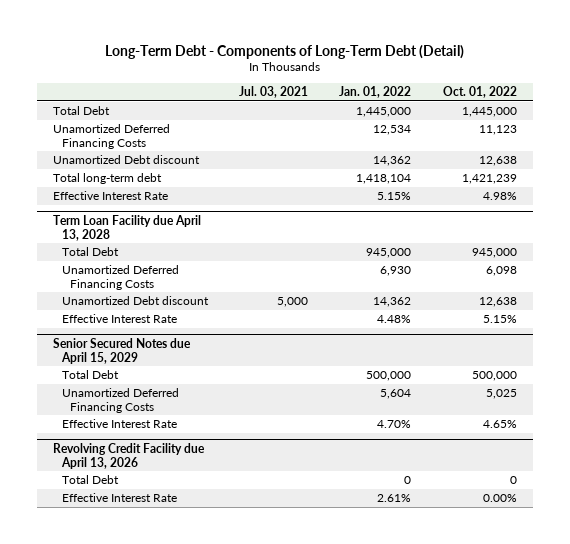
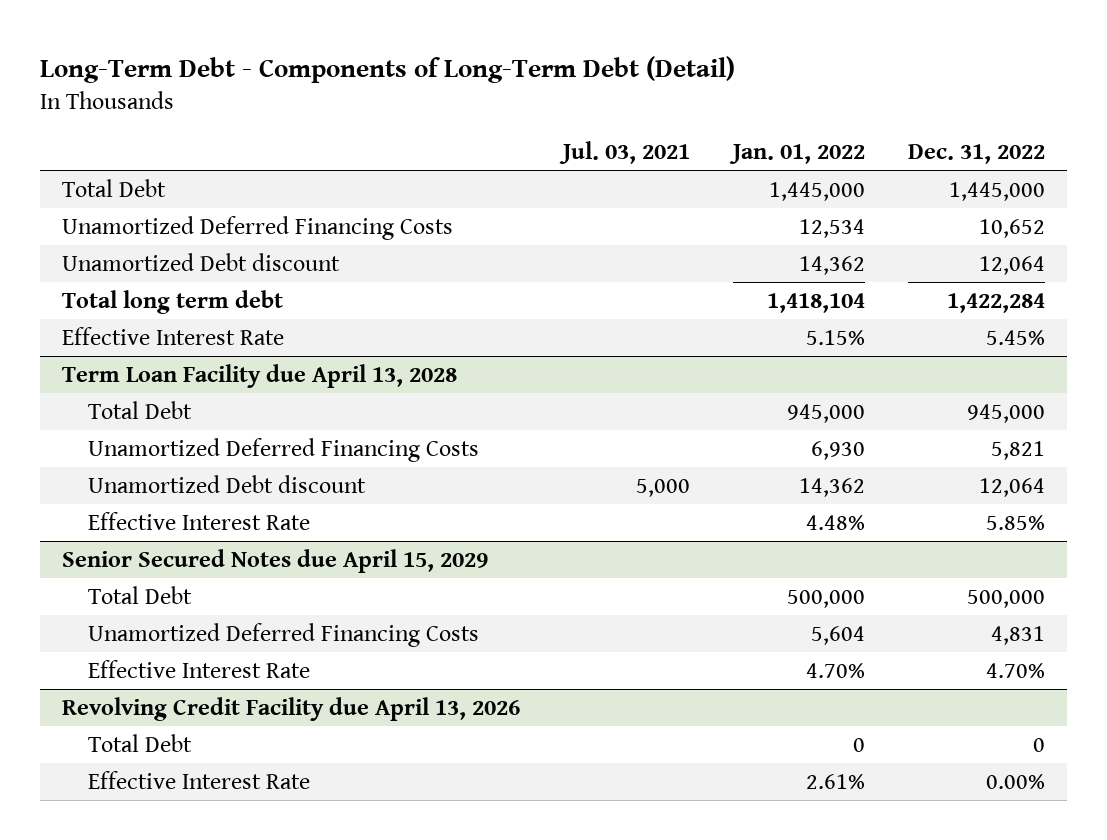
- | Jul. 03, 2021 | Jan. 01, 2022 | Oct. 01, 2022
+ | Jul. 03, 2021 | Jan. 01, 2022 | Dec. 31, 2022
- Total long-term debt | | 1,418,104 | 1,421,239
+ Total long term debt | | 1,418,104 | 1,422,284

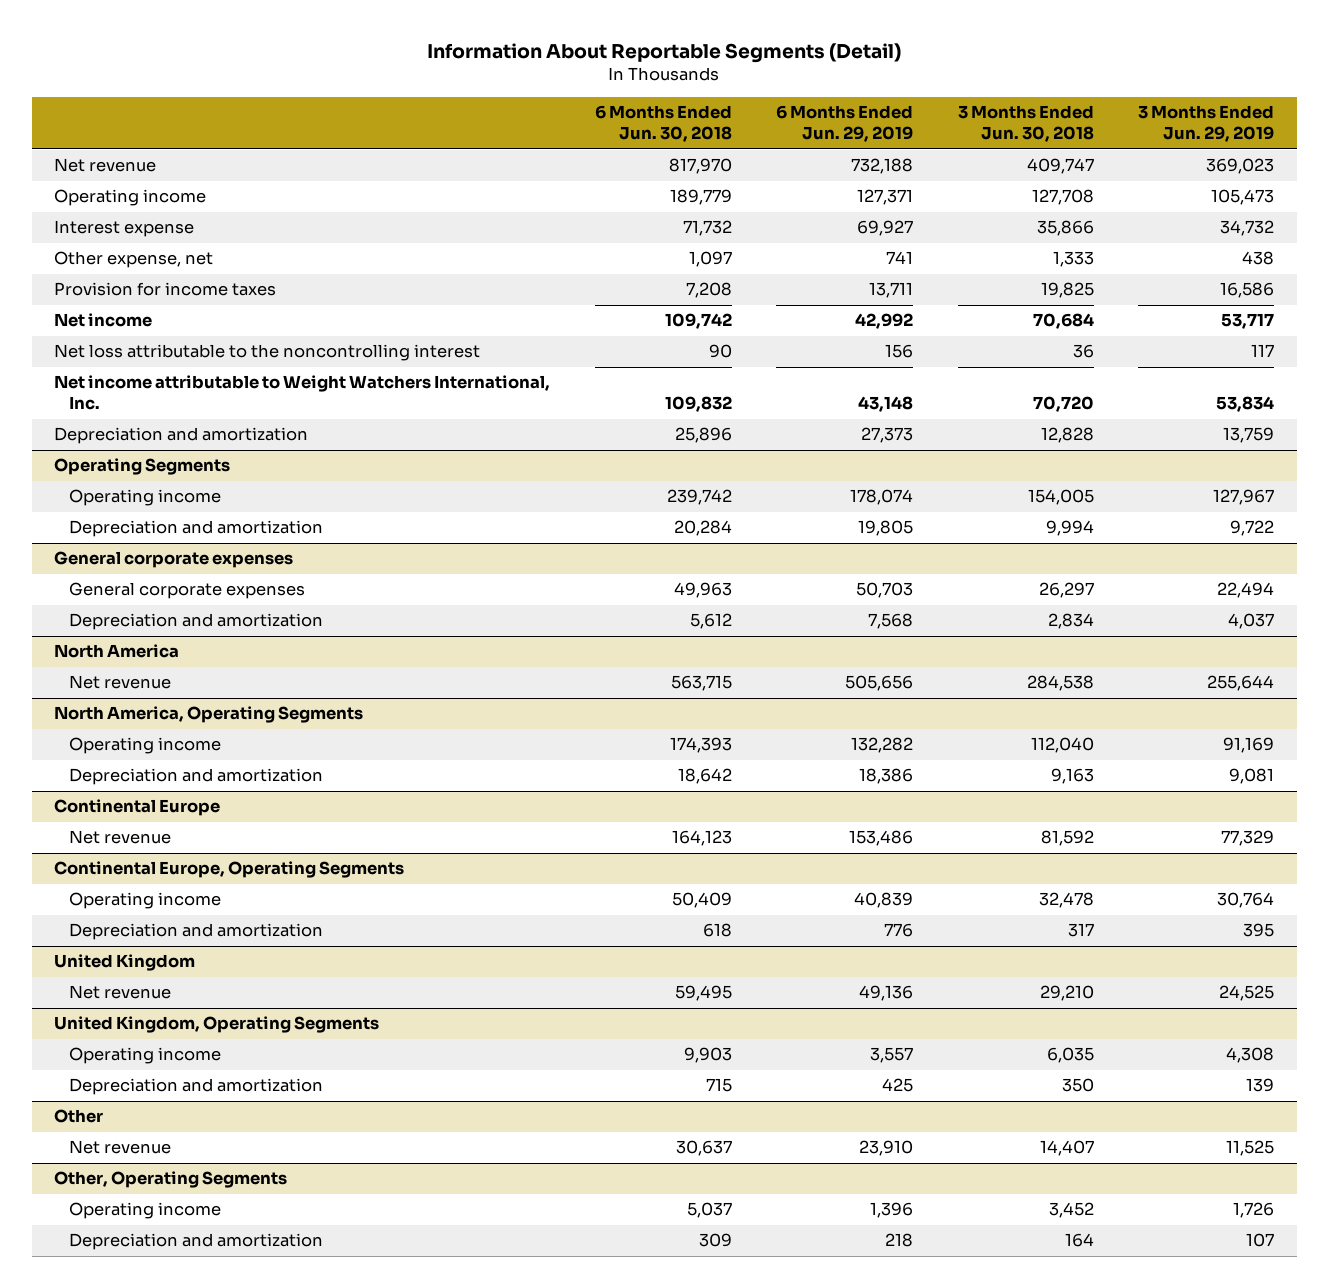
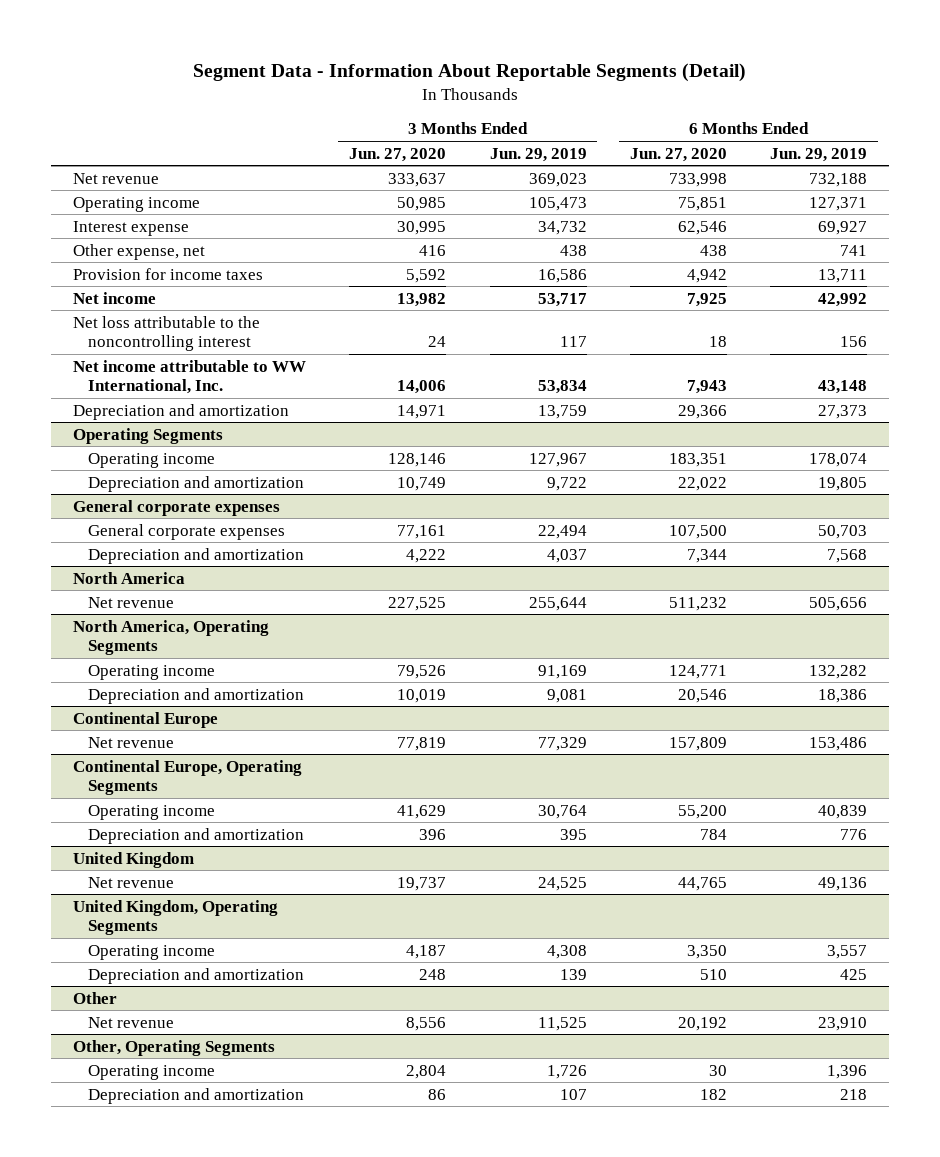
- Information About Reportable Segments (Detail)
+ Segment Data - Information About Reportable Segments (Detail)
- | 6 Months Ended Jun. 30, 2018 | 6 Months Ended Jun. 29, 2019 | 3 Months Ended Jun. 30, 2018 | 3 Months Ended Jun. 29, 2019
+ | 3 Months Ended Jun. 27, 2020 | 3 Months Ended Jun. 29, 2019 | 6 Months Ended Jun. 27, 2020 | 6 Months Ended Jun. 29, 2019
- Net income attributable to Weight Watchers International, Inc. | 109,832 | 43,148 | 70,720 | 53,834
+ Net income attributable to WW International, Inc. | 14,006 | 53,834 | 7,943 | 43,148

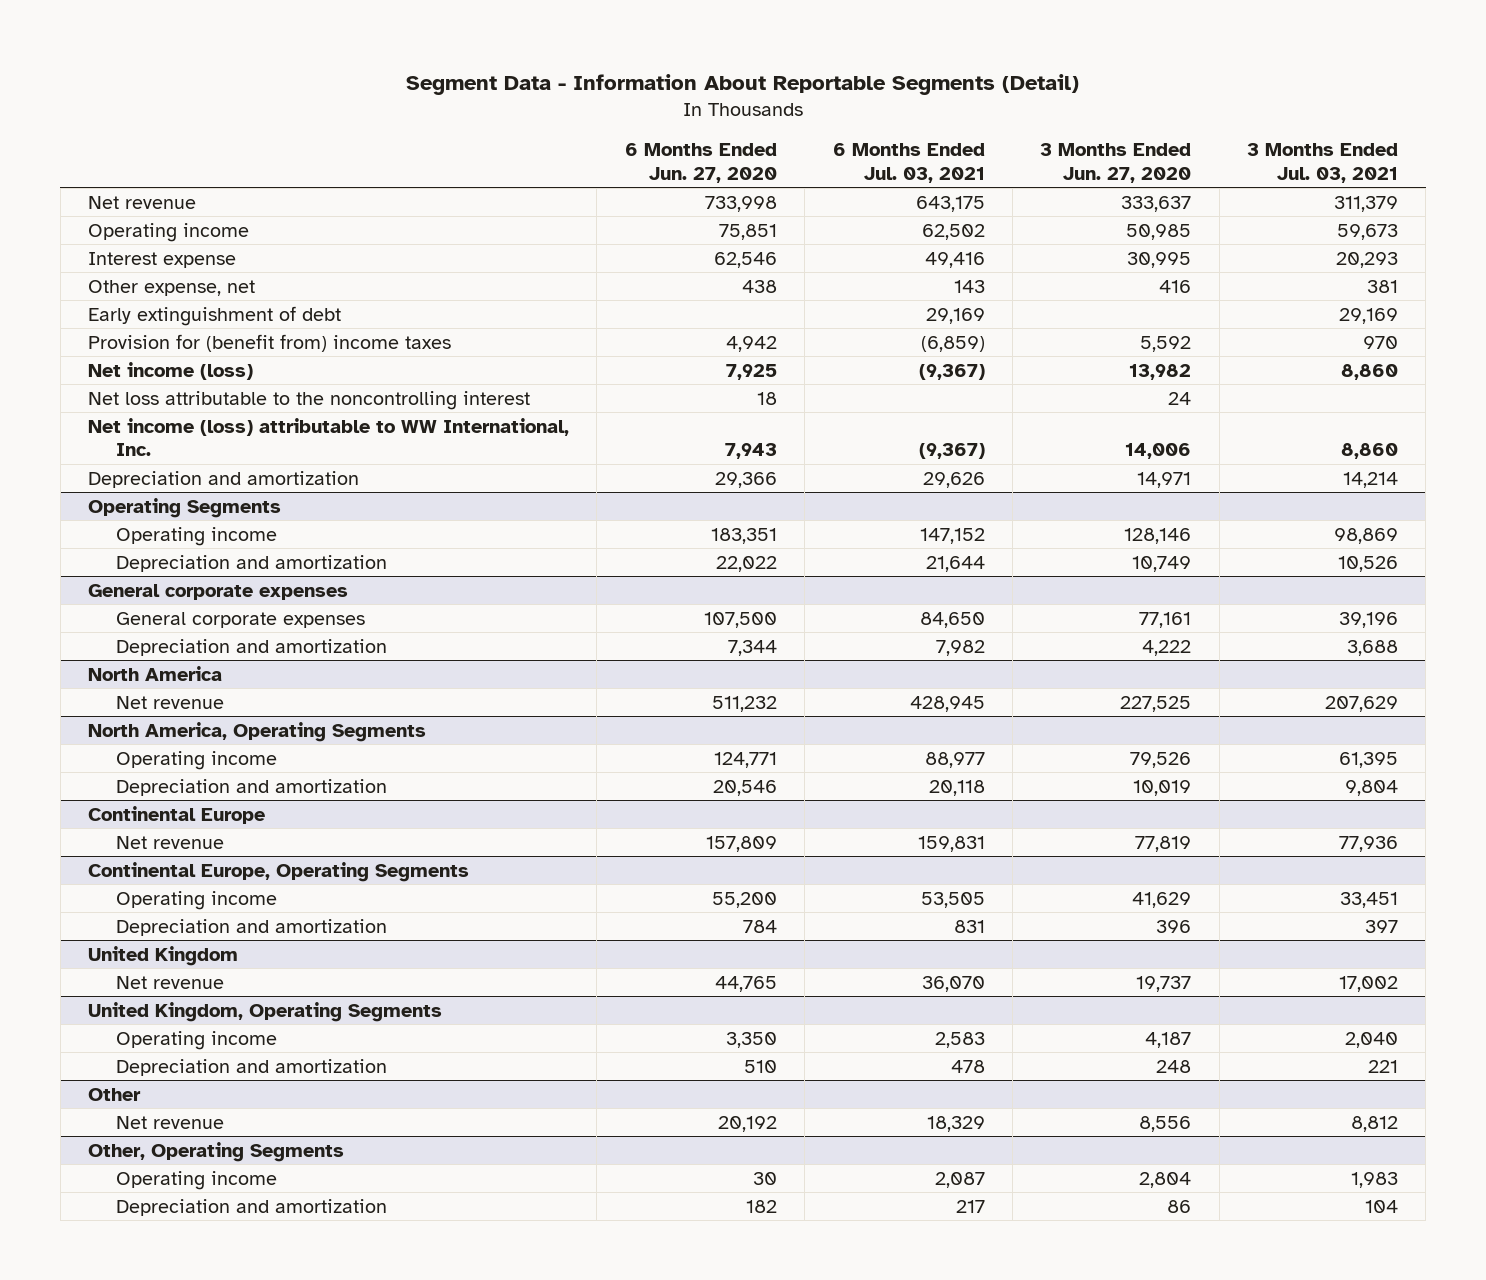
- | 3 Months Ended Jun. 27, 2020 | 3 Months Ended Jun. 29, 2019 | 6 Months Ended Jun. 27, 2020 | 6 Months Ended Jun. 29, 2019
+ | 6 Months Ended Jun. 27, 2020 | 6 Months Ended Jul. 03, 2021 | 3 Months Ended Jun. 27, 2020 | 3 Months Ended Jul. 03, 2021
- Provision for income taxes | 5,592 | 16,586 | 4,942 | 13,711
- Net income | 13,982 | 53,717 | 7,925 | 42,992
+ Early extinguishment of debt | | 29,169 | | 29,169
+ Provision for (benefit from) income taxes | 4,942 | (6,859) | 5,592 | 970
+ Net income (loss) | 7,925 | (9,367) | 13,982 | 8,860
- Net income attributable to WW International, Inc. | 14,006 | 53,834 | 7,943 | 43,148
+ Net income (loss) attributable to WW International, Inc. | 7,943 | (9,367) | 14,006 | 8,860

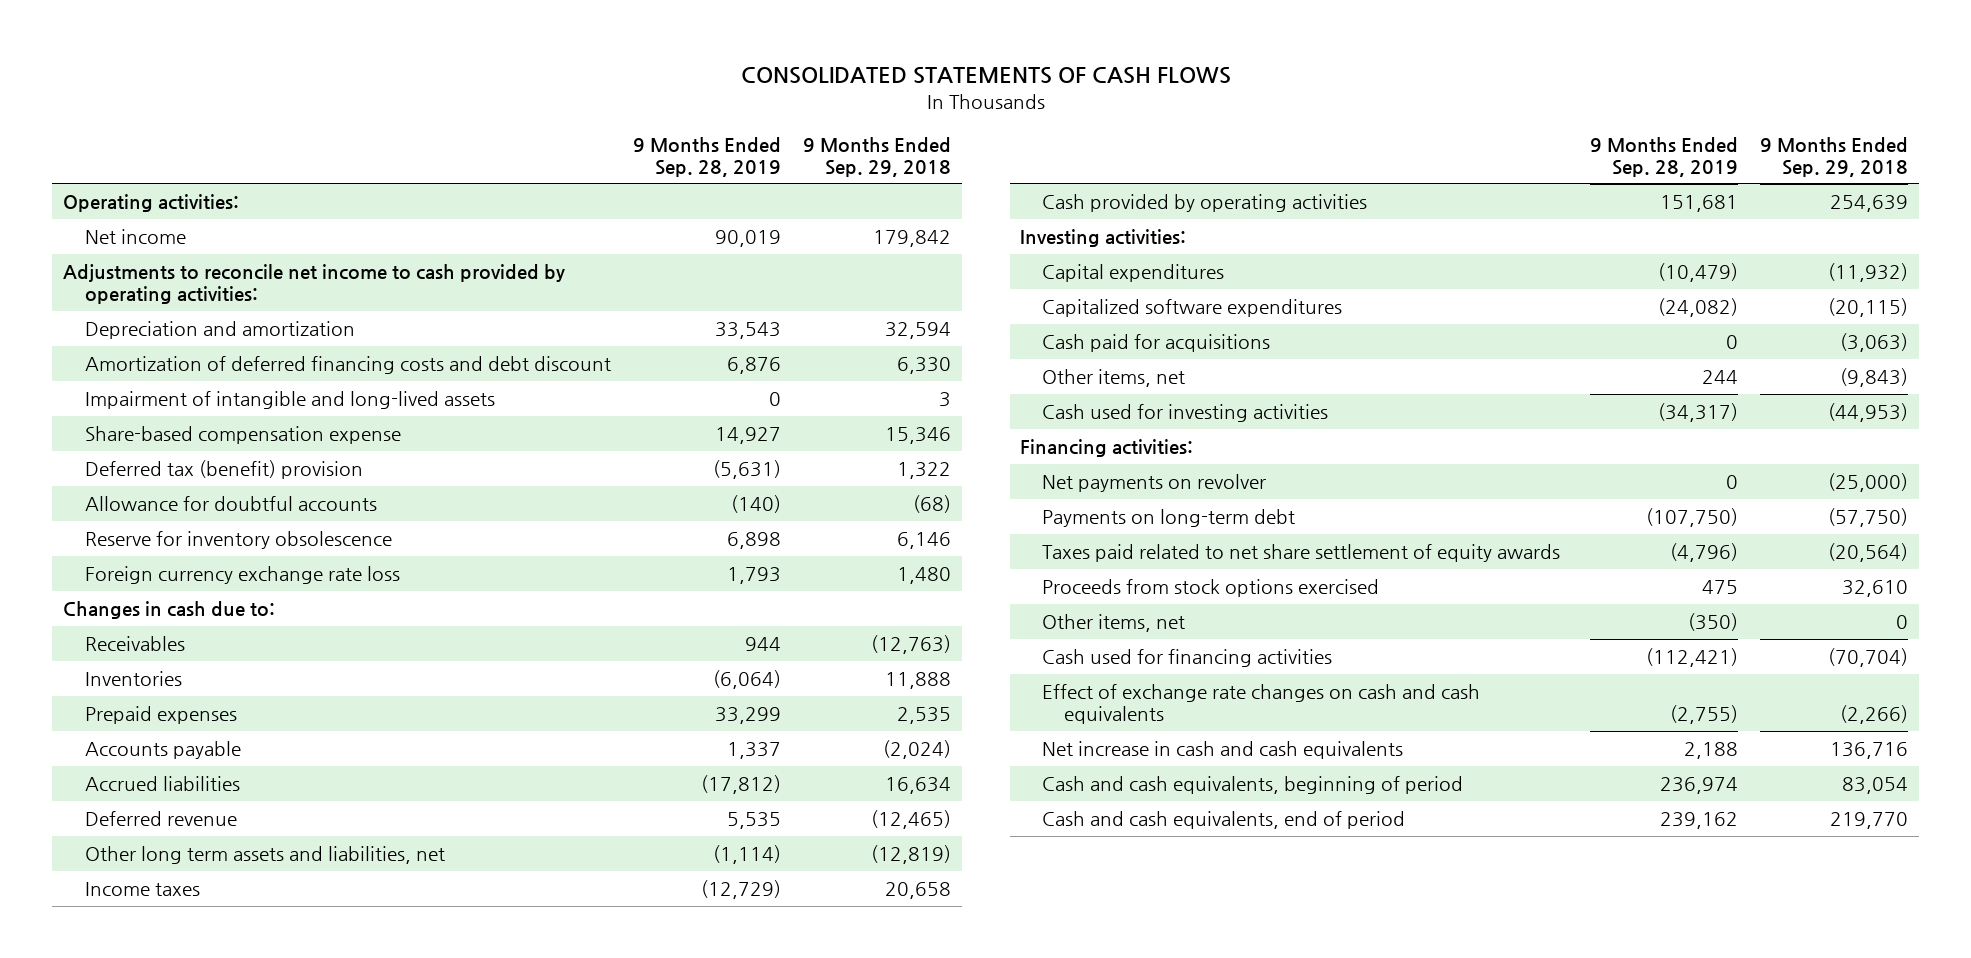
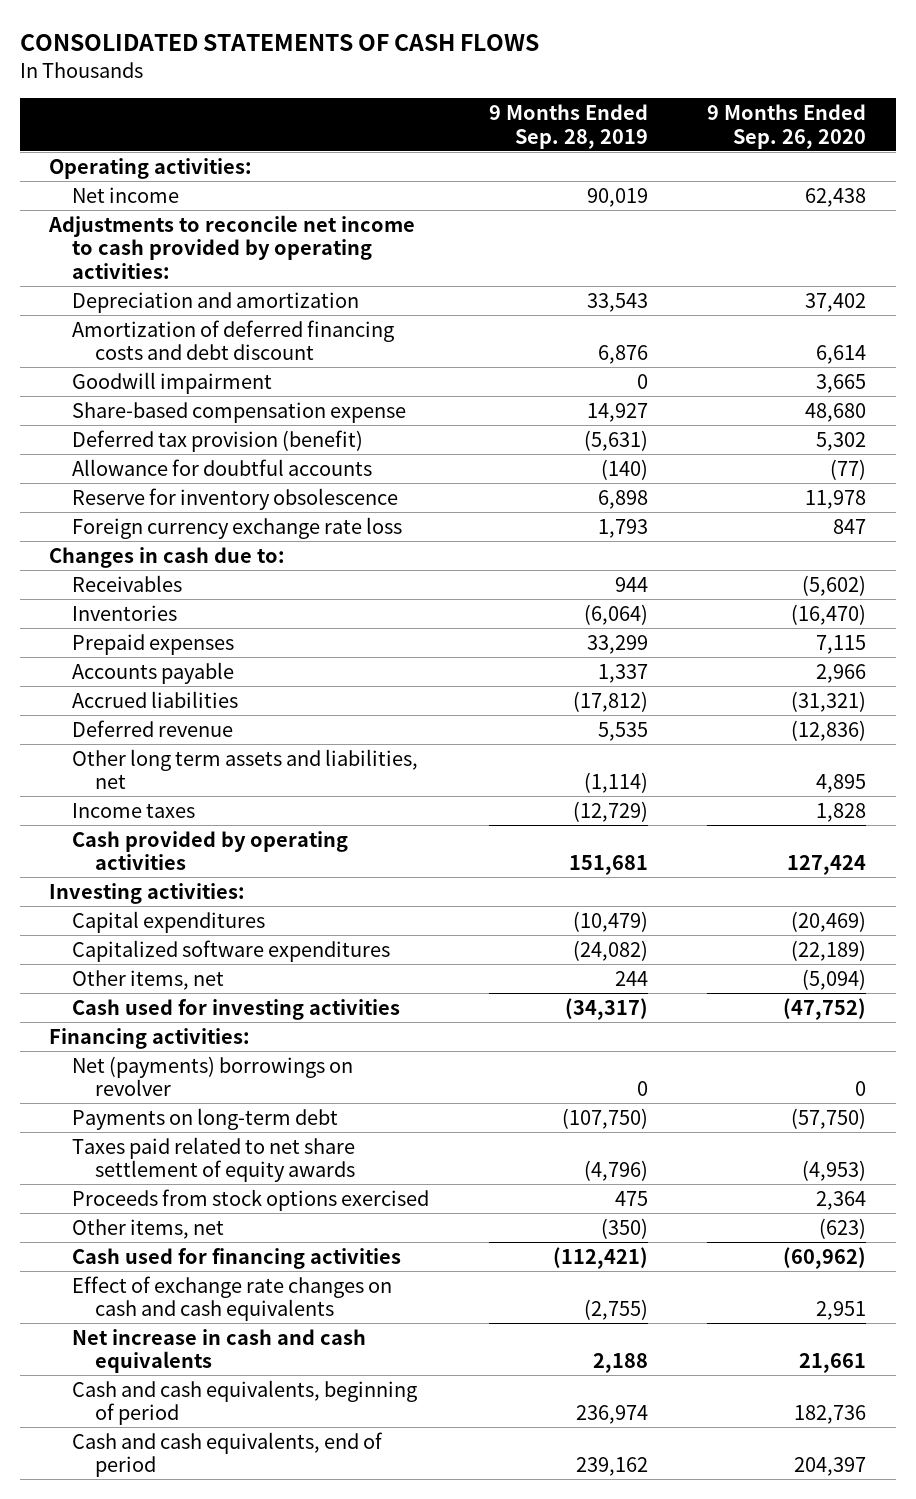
- | 9 Months Ended Sep. 28, 2019 | 9 Months Ended Sep. 29, 2018
+ | 9 Months Ended Sep. 28, 2019 | 9 Months Ended Sep. 26, 2020
- Impairment of intangible and long-lived assets | 0 | 3
+ Goodwill impairment | 0 | 3,665
- Deferred tax (benefit) provision | (5,631) | 1,322
+ Deferred tax provision (benefit) | (5,631) | 5,302
- Cash paid for acquisitions | 0 | (3,063)
- Net payments on revolver | 0 | (25,000)
+ Net (payments) borrowings on revolver | 0 | 0

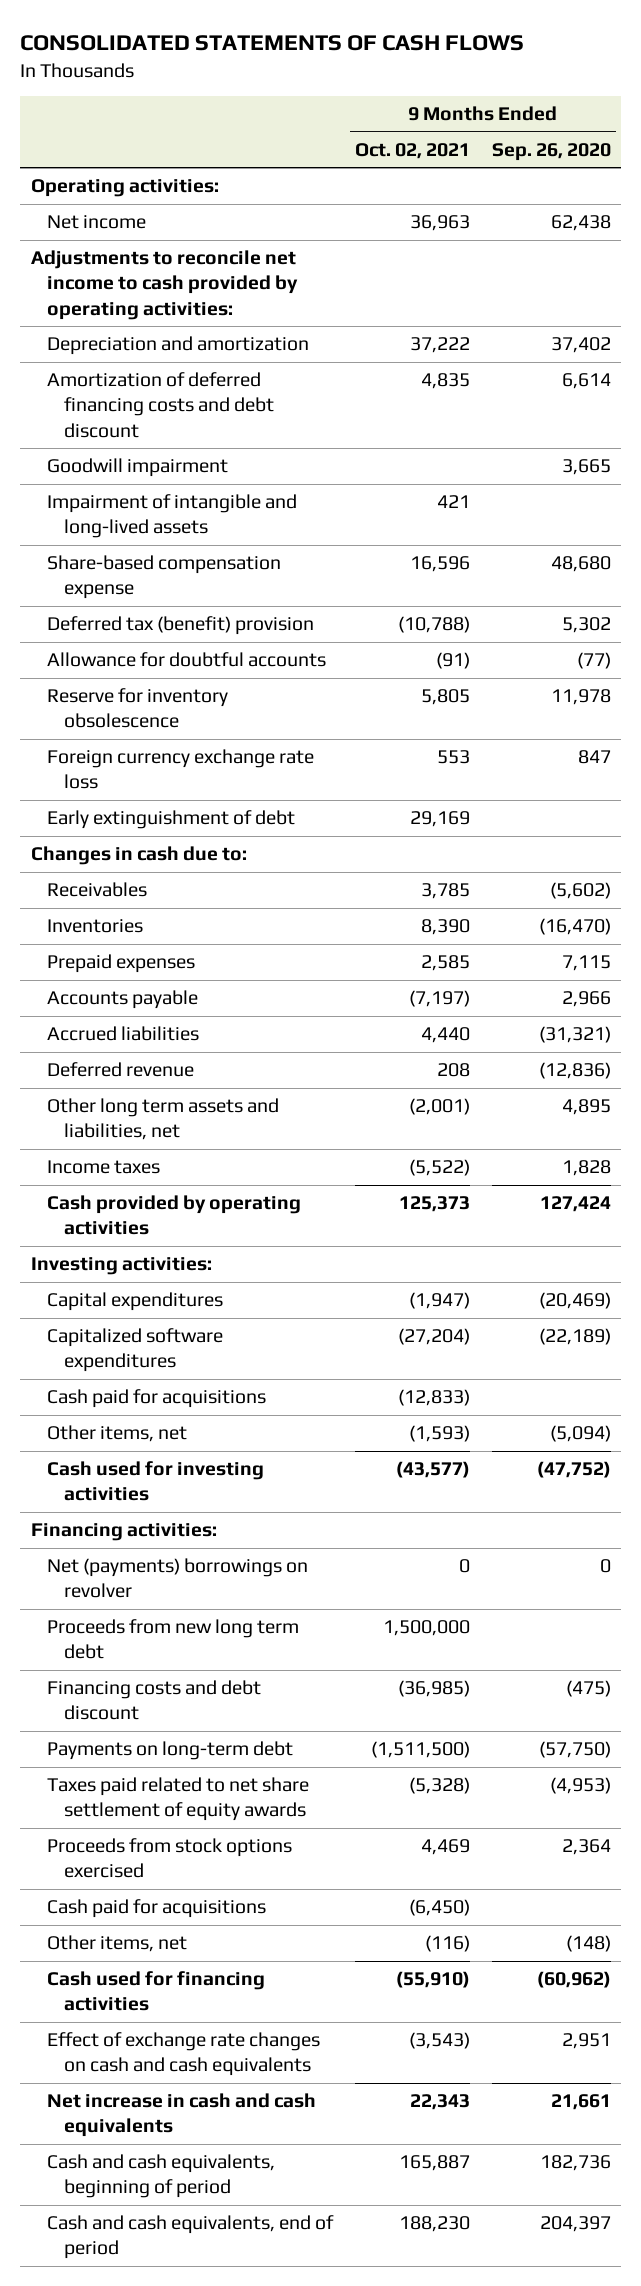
- | 9 Months Ended Sep. 28, 2019 | 9 Months Ended Sep. 26, 2020
+ | 9 Months Ended Oct. 02, 2021 | 9 Months Ended Sep. 26, 2020
+ Impairment of intangible and long-lived assets | 421 |
- Deferred tax provision (benefit) | (5,631) | 5,302
+ Deferred tax (benefit) provision | (10,788) | 5,302
+ Early extinguishment of debt | 29,169 |
+ Cash paid for acquisitions | (12,833) |
+ Proceeds from new long term debt | 1,500,000 |
+ Financing costs and debt discount | (36,985) | (475)
- Other items, net | (350) | (623)
+ Cash paid for acquisitions | (6,450) |
+ Other items, net | (116) | (148)

